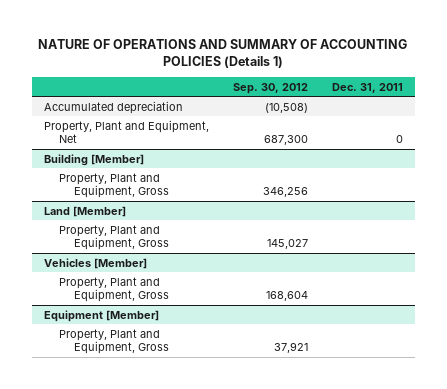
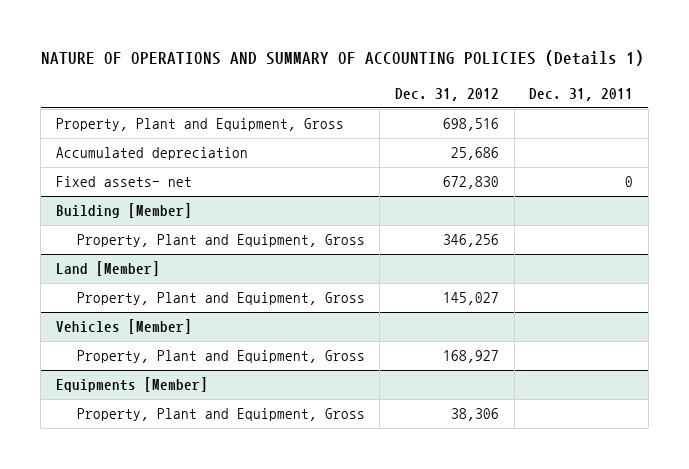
- | Sep. 30, 2012 | Dec. 31, 2011
+ | Dec. 31, 2012 | Dec. 31, 2011
+ Property, Plant and Equipment, Gross | 698,516 |
- Property, Plant and Equipment, Net | 687,300 | 0
+ Fixed assets- net | 672,830 | 0
- Equipment [Member]
+ Equipments [Member]

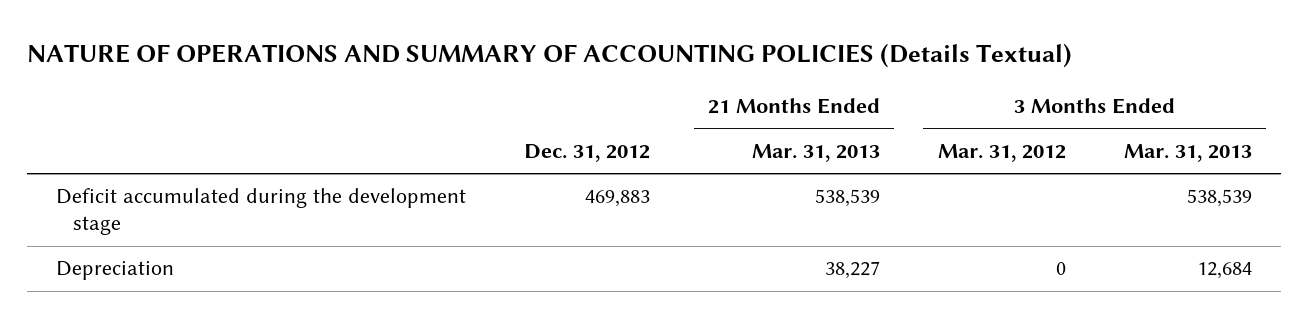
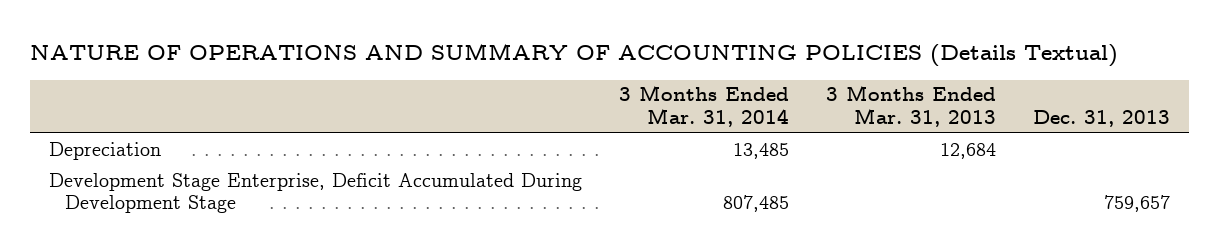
- | Dec. 31, 2012 | 21 Months Ended Mar. 31, 2013 | 3 Months Ended Mar. 31, 2012 | 3 Months Ended Mar. 31, 2013
+ | 3 Months Ended Mar. 31, 2014 | 3 Months Ended Mar. 31, 2013 | Dec. 31, 2013
- Deficit accumulated during the development stage | 469,883 | 538,539 | | 538,539
+ Development Stage Enterprise, Deficit Accumulated During Development Stage | 807,485 | | 759,657

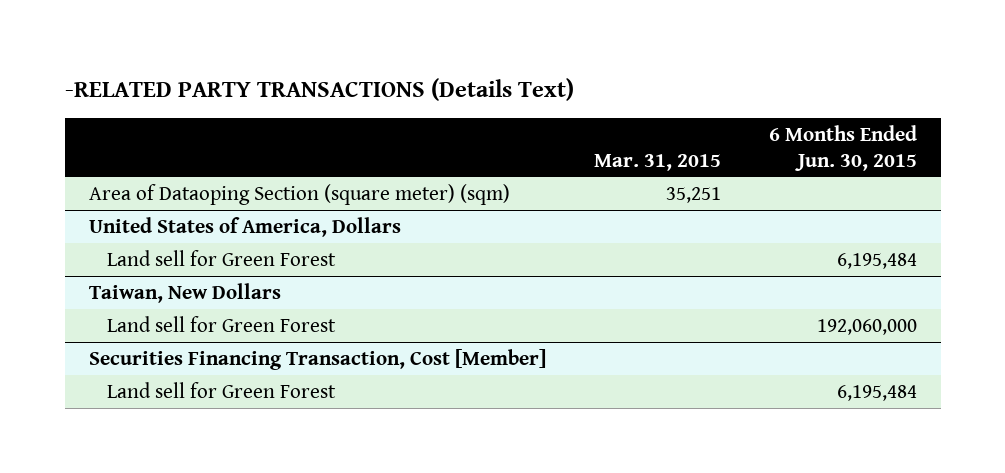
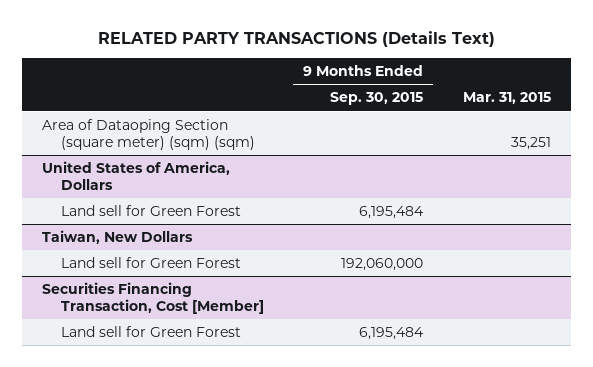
- -RELATED PARTY TRANSACTIONS (Details Text)
+ RELATED PARTY TRANSACTIONS (Details Text)
- | Mar. 31, 2015 | 6 Months Ended Jun. 30, 2015
+ | 9 Months Ended Sep. 30, 2015 | Mar. 31, 2015
- Area of Dataoping Section (square meter) (sqm) | 35,251 |
+ Area of Dataoping Section (square meter) (sqm) (sqm) | | 35,251

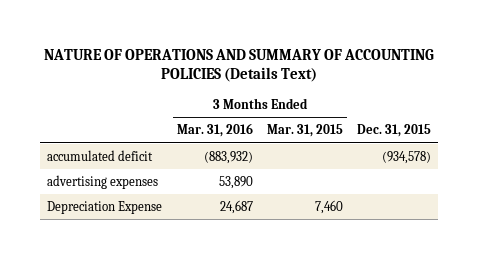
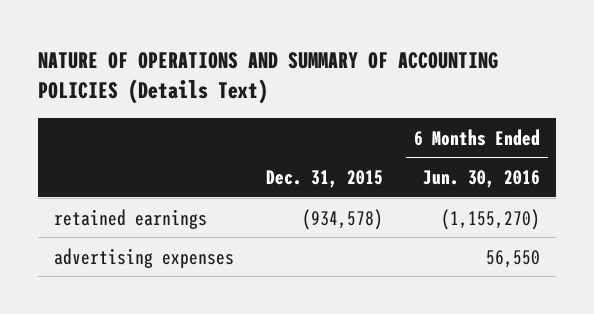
- | 3 Months Ended Mar. 31, 2016 | 3 Months Ended Mar. 31, 2015 | Dec. 31, 2015
+ | Dec. 31, 2015 | 6 Months Ended Jun. 30, 2016
- accumulated deficit | (883,932) | | (934,578)
+ retained earnings | (934,578) | (1,155,270)
- Depreciation Expense | 24,687 | 7,460 |

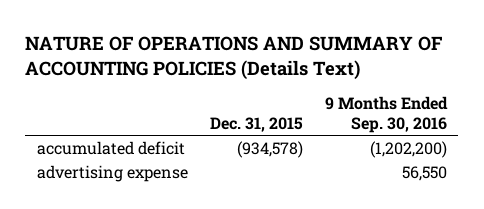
- | Dec. 31, 2015 | 6 Months Ended Jun. 30, 2016
+ | Dec. 31, 2015 | 9 Months Ended Sep. 30, 2016
- retained earnings | (934,578) | (1,155,270)
- advertising expenses | | 56,550
+ accumulated deficit | (934,578) | (1,202,200)
+ advertising expense | | 56,550

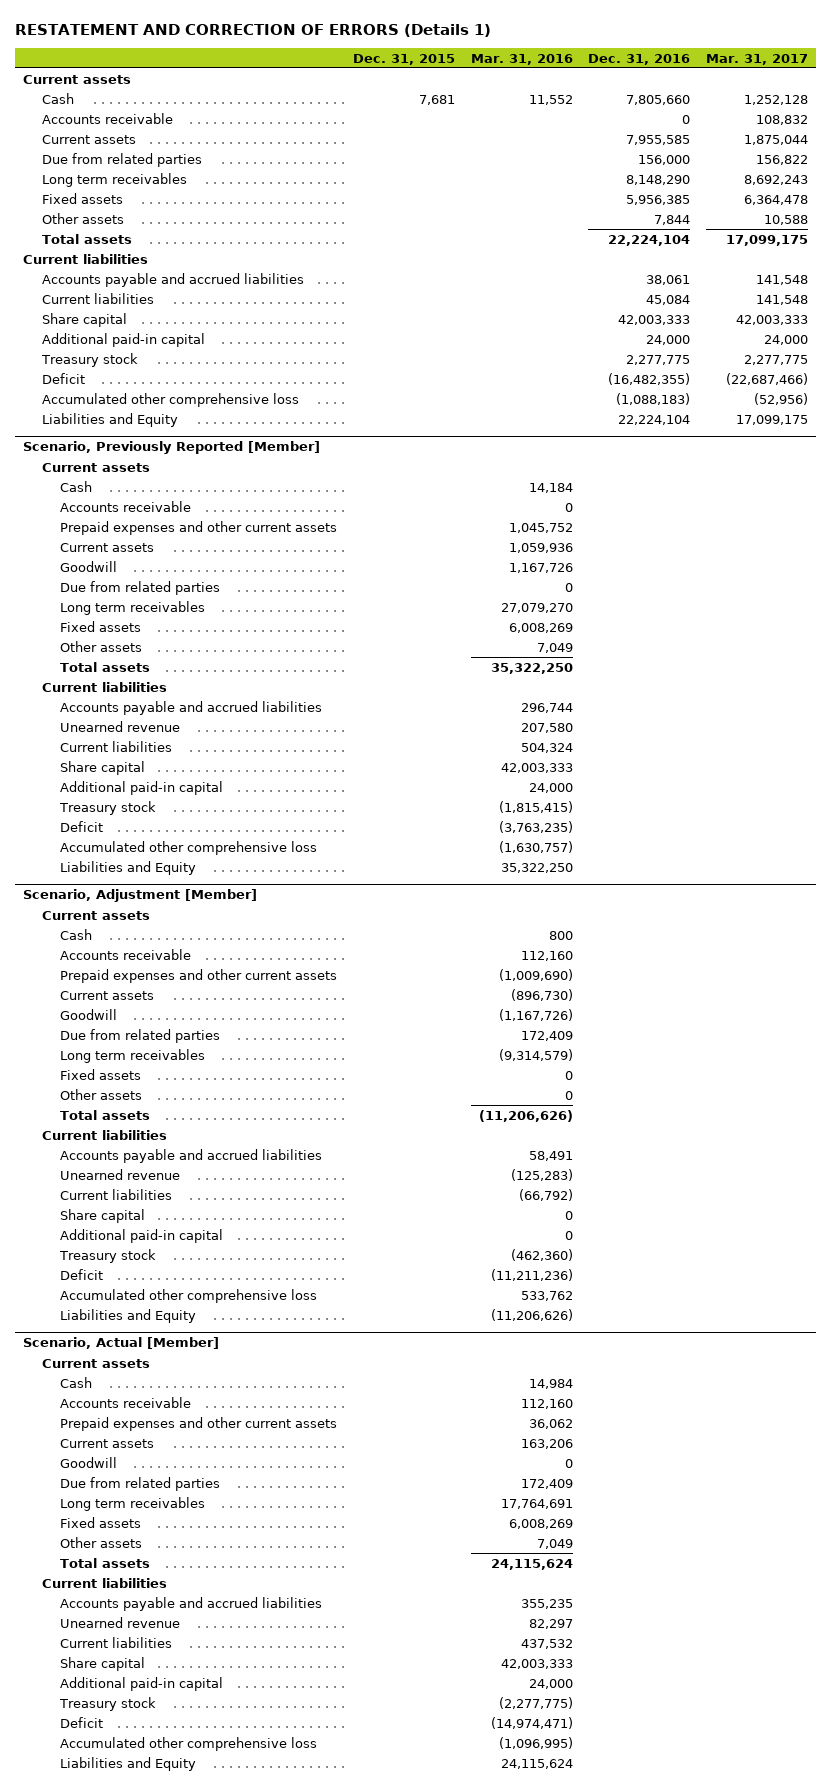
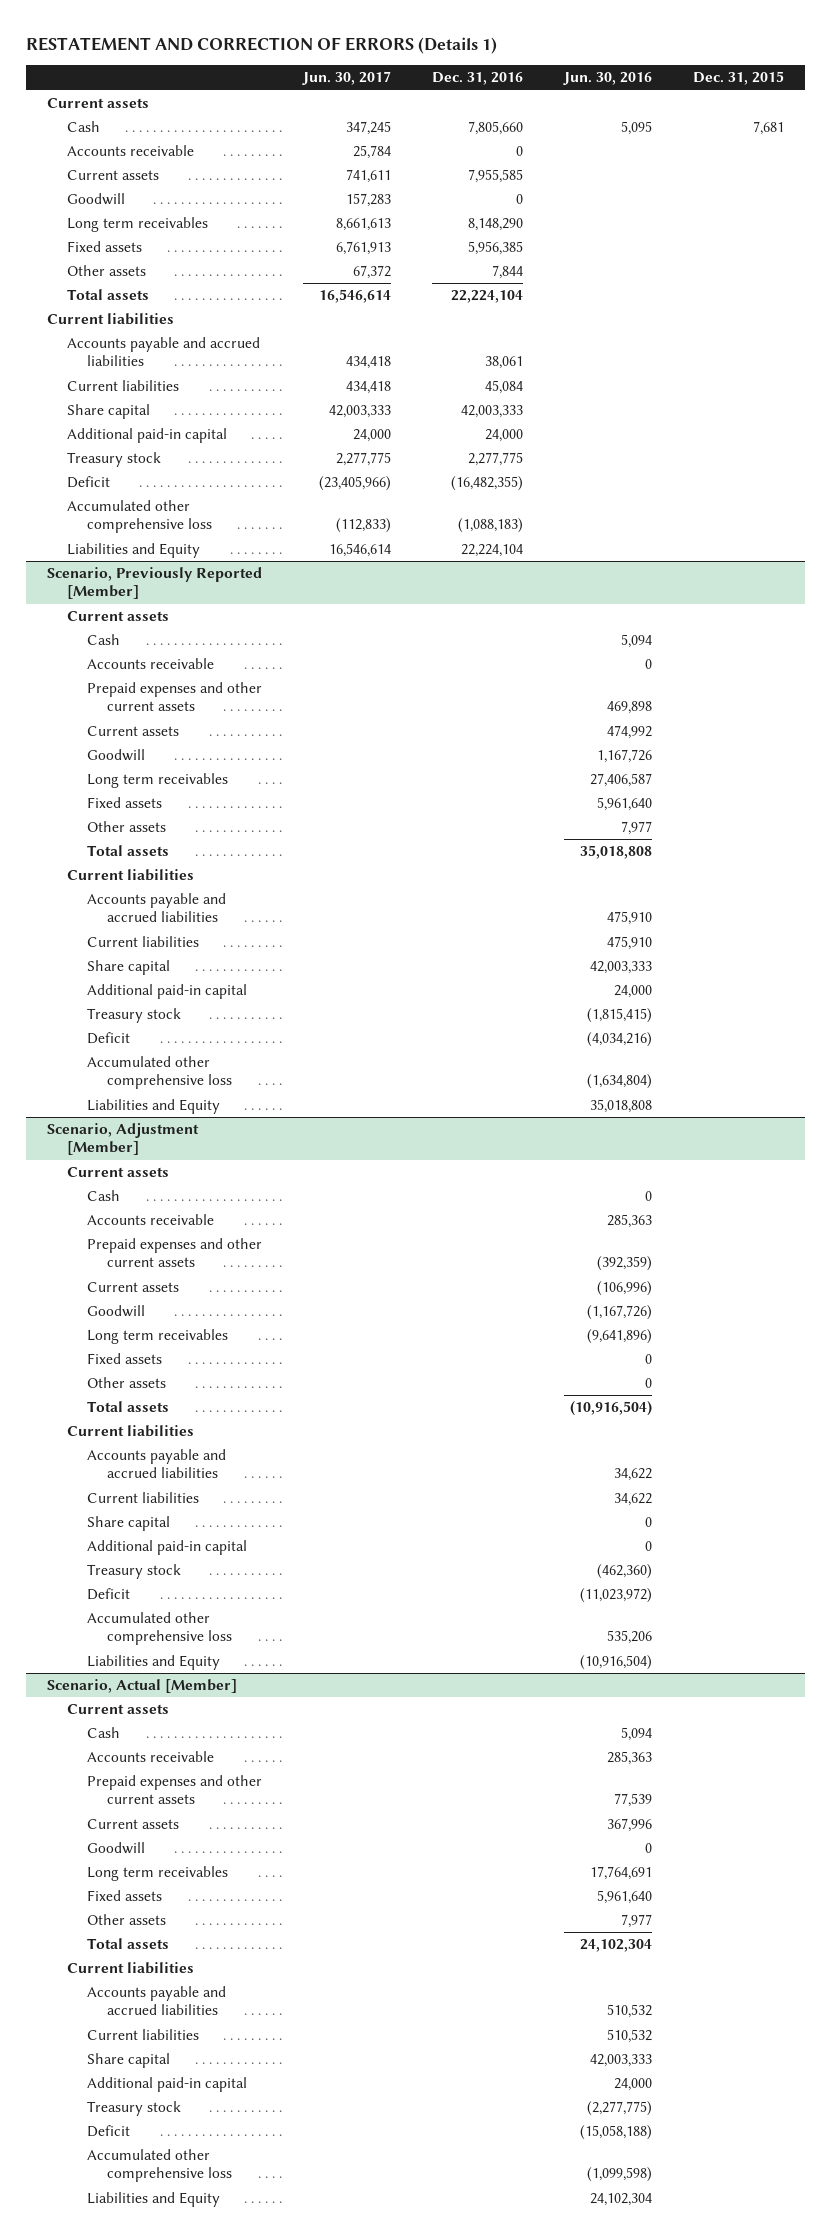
- | Dec. 31, 2015 | Mar. 31, 2016 | Dec. 31, 2016 | Mar. 31, 2017
+ | Jun. 30, 2017 | Dec. 31, 2016 | Jun. 30, 2016 | Dec. 31, 2015
- Due from related parties | | | 156,000 | 156,822
+ Goodwill | 157,283 | 0 | |
@ Scenario, Previously Reported [Member]
- Due from related parties | | 0 | |
- Unearned revenue | | 207,580 | |
@ Scenario, Adjustment [Member]
- Due from related parties | | 172,409 | |
- Unearned revenue | | (125,283) | |
@ Scenario, Actual [Member]
- Due from related parties | | 172,409 | |
- Unearned revenue | | 82,297 | |

